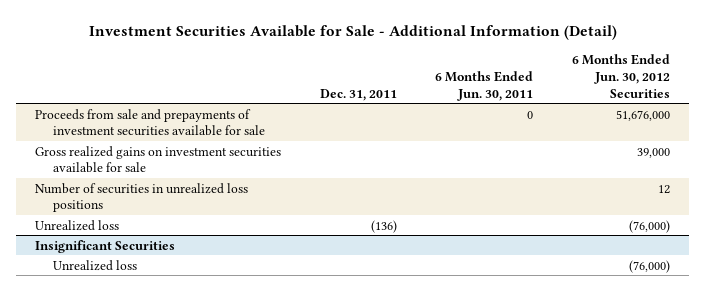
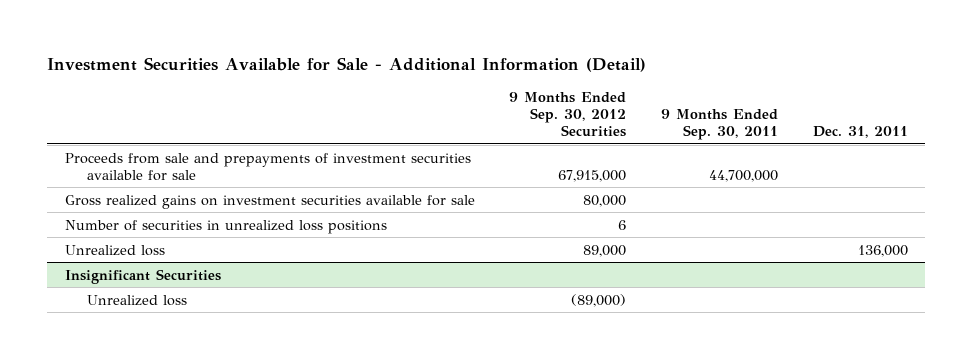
- | Dec. 31, 2011 | 6 Months Ended Jun. 30, 2011 | 6 Months Ended Jun. 30, 2012 Securities
+ | 9 Months Ended Sep. 30, 2012 Securities | 9 Months Ended Sep. 30, 2011 | Dec. 31, 2011
- Unrealized loss | (136) | | (76,000)
+ Unrealized loss | 89,000 | | 136,000

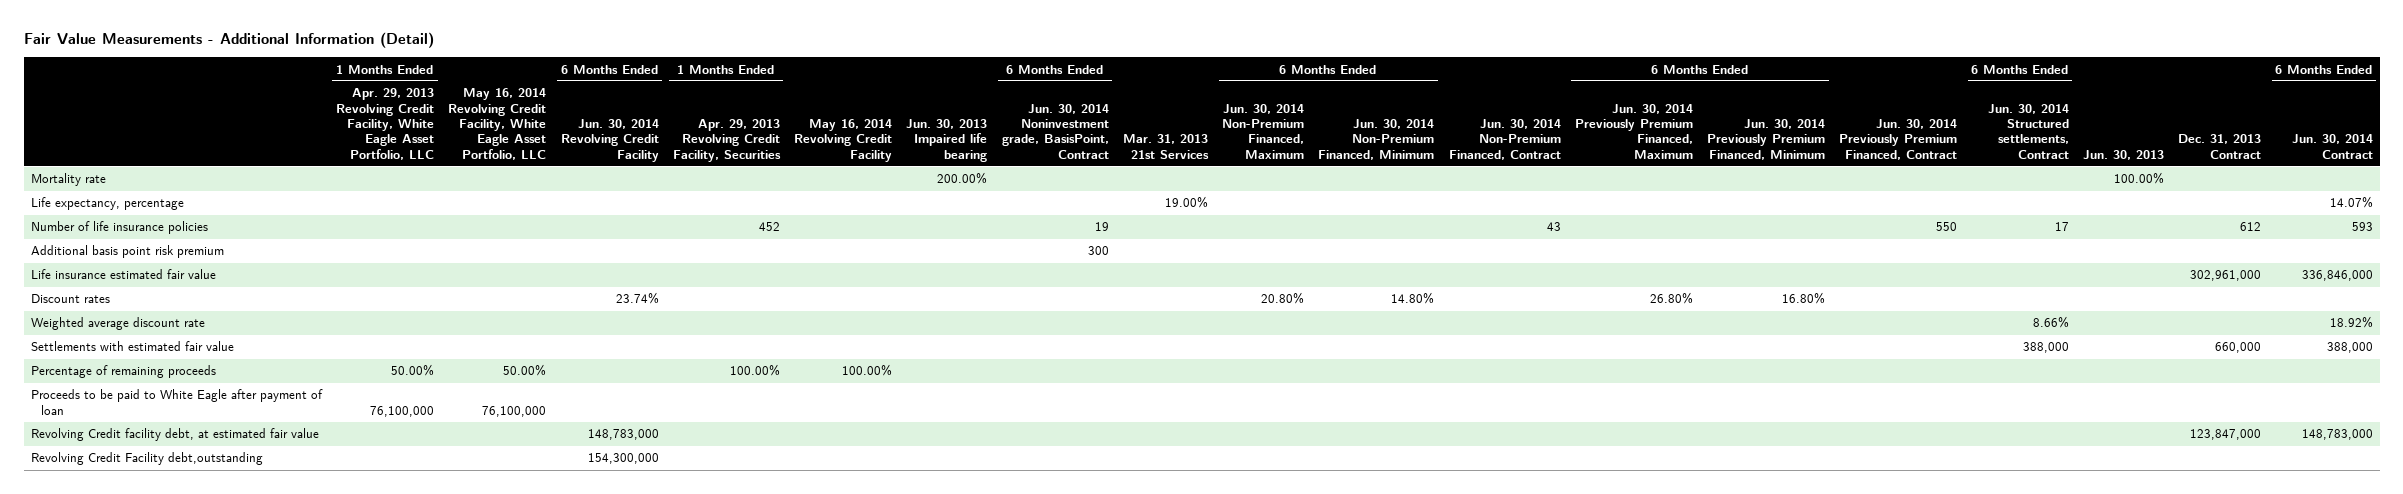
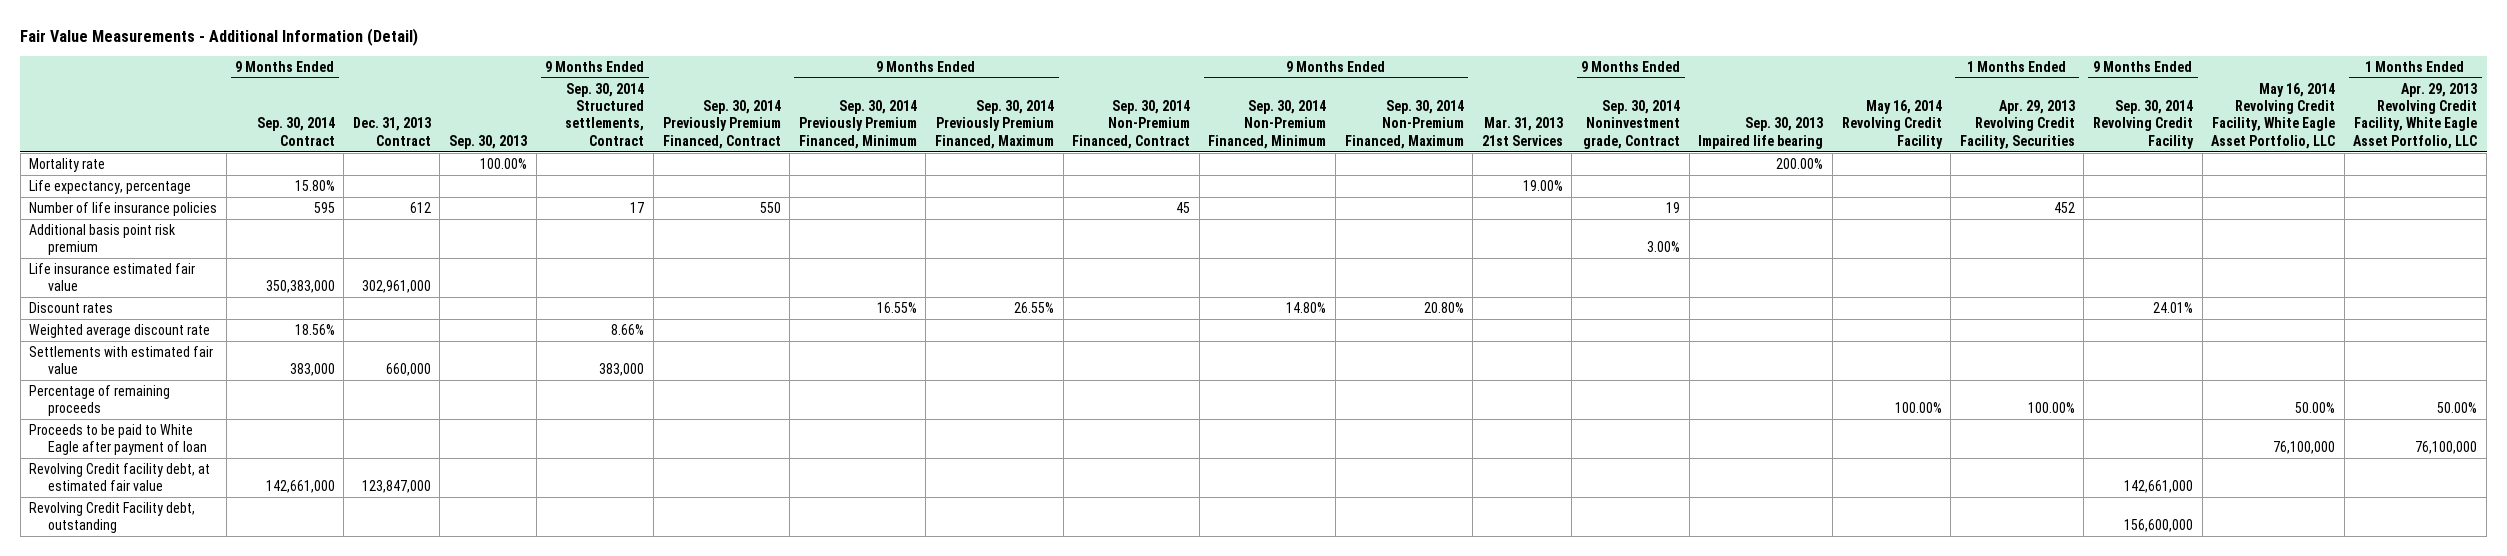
- | 1 Months Ended Apr. 29, 2013 Revolving Credit Facility, White Eagle Asset Portfolio, LLC | May 16, 2014 Revolving Credit Facility, White Eagle Asset Portfolio, LLC | 6 Months Ended Jun. 30, 2014 Revolving Credit Facility | 1 Months Ended Apr. 29, 2013 Revolving Credit Facility, Securities | May 16, 2014 Revolving Credit Facility | Jun. 30, 2013 Impaired life bearing | 6 Months Ended Jun. 30, 2014 Noninvestment grade, BasisPoint, Contract | Mar. 31, 2013 21st Services | 6 Months Ended Jun. 30, 2014 Non-Premium Financed, Maximum | 6 Months Ended Jun. 30, 2014 Non-Premium Financed, Minimum | Jun. 30, 2014 Non-Premium Financed, Contract | 6 Months Ended Jun. 30, 2014 Previously Premium Financed, Maximum | 6 Months Ended Jun. 30, 2014 Previously Premium Financed, Minimum | Jun. 30, 2014 Previously Premium Financed, Contract | 6 Months Ended Jun. 30, 2014 Structured settlements, Contract | Jun. 30, 2013 | Dec. 31, 2013 Contract | 6 Months Ended Jun. 30, 2014 Contract
+ | 9 Months Ended Sep. 30, 2014 Contract | Dec. 31, 2013 Contract | Sep. 30, 2013 | 9 Months Ended Sep. 30, 2014 Structured settlements, Contract | Sep. 30, 2014 Previously Premium Financed, Contract | 9 Months Ended Sep. 30, 2014 Previously Premium Financed, Minimum | 9 Months Ended Sep. 30, 2014 Previously Premium Financed, Maximum | Sep. 30, 2014 Non-Premium Financed, Contract | 9 Months Ended Sep. 30, 2014 Non-Premium Financed, Minimum | 9 Months Ended Sep. 30, 2014 Non-Premium Financed, Maximum | Mar. 31, 2013 21st Services | 9 Months Ended Sep. 30, 2014 Noninvestment grade, Contract | Sep. 30, 2013 Impaired life bearing | May 16, 2014 Revolving Credit Facility | 1 Months Ended Apr. 29, 2013 Revolving Credit Facility, Securities | 9 Months Ended Sep. 30, 2014 Revolving Credit Facility | May 16, 2014 Revolving Credit Facility, White Eagle Asset Portfolio, LLC | 1 Months Ended Apr. 29, 2013 Revolving Credit Facility, White Eagle Asset Portfolio, LLC
- Revolving Credit Facility debt,outstanding | | | 154,300,000 | | | | | | | | | | | | | | |
+ Revolving Credit Facility debt, outstanding | | | | | | | | | | | | | | | | 156,600,000 | |

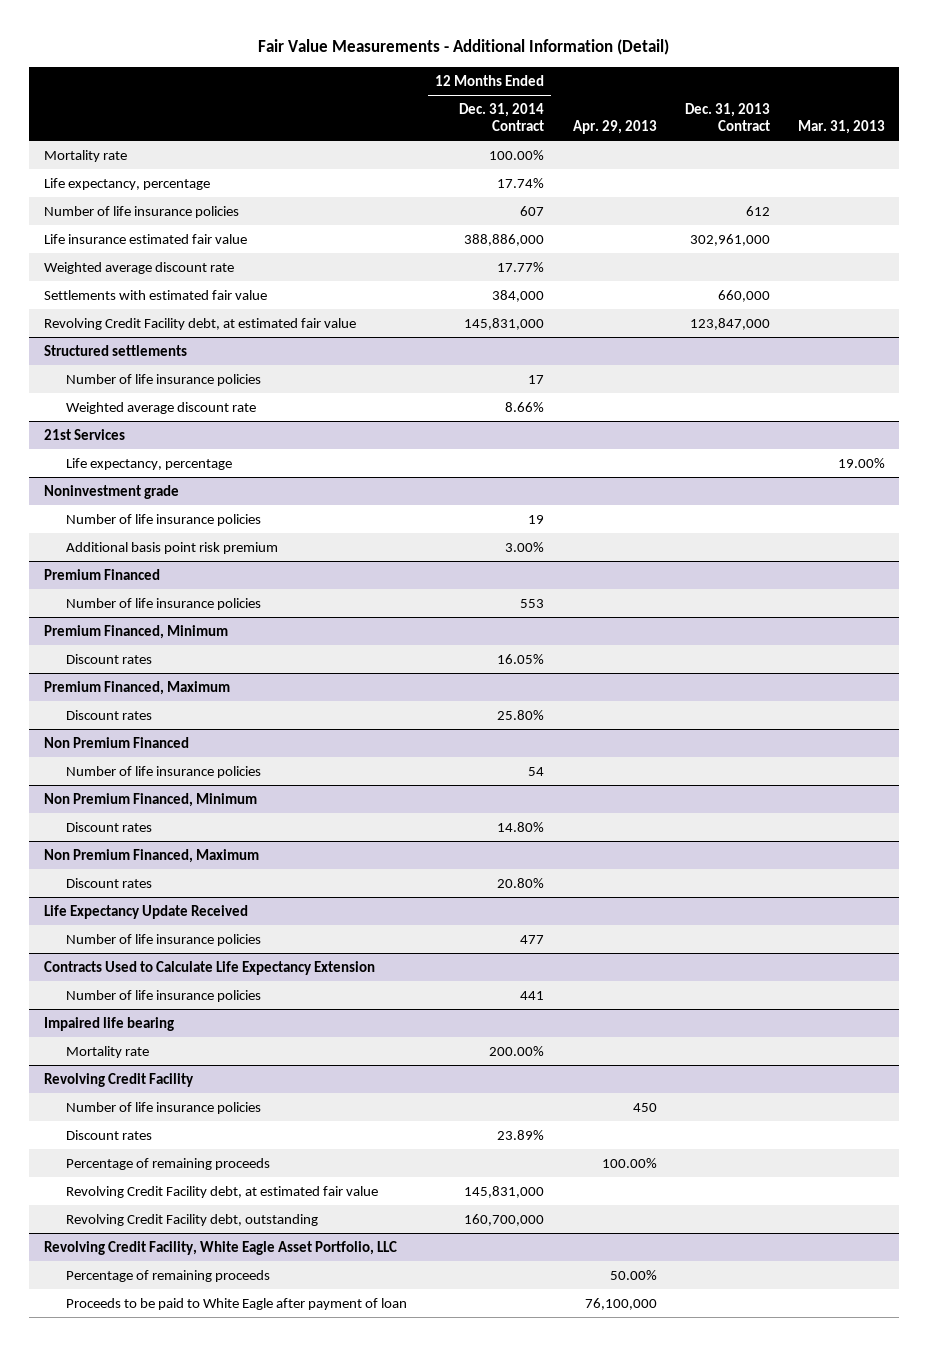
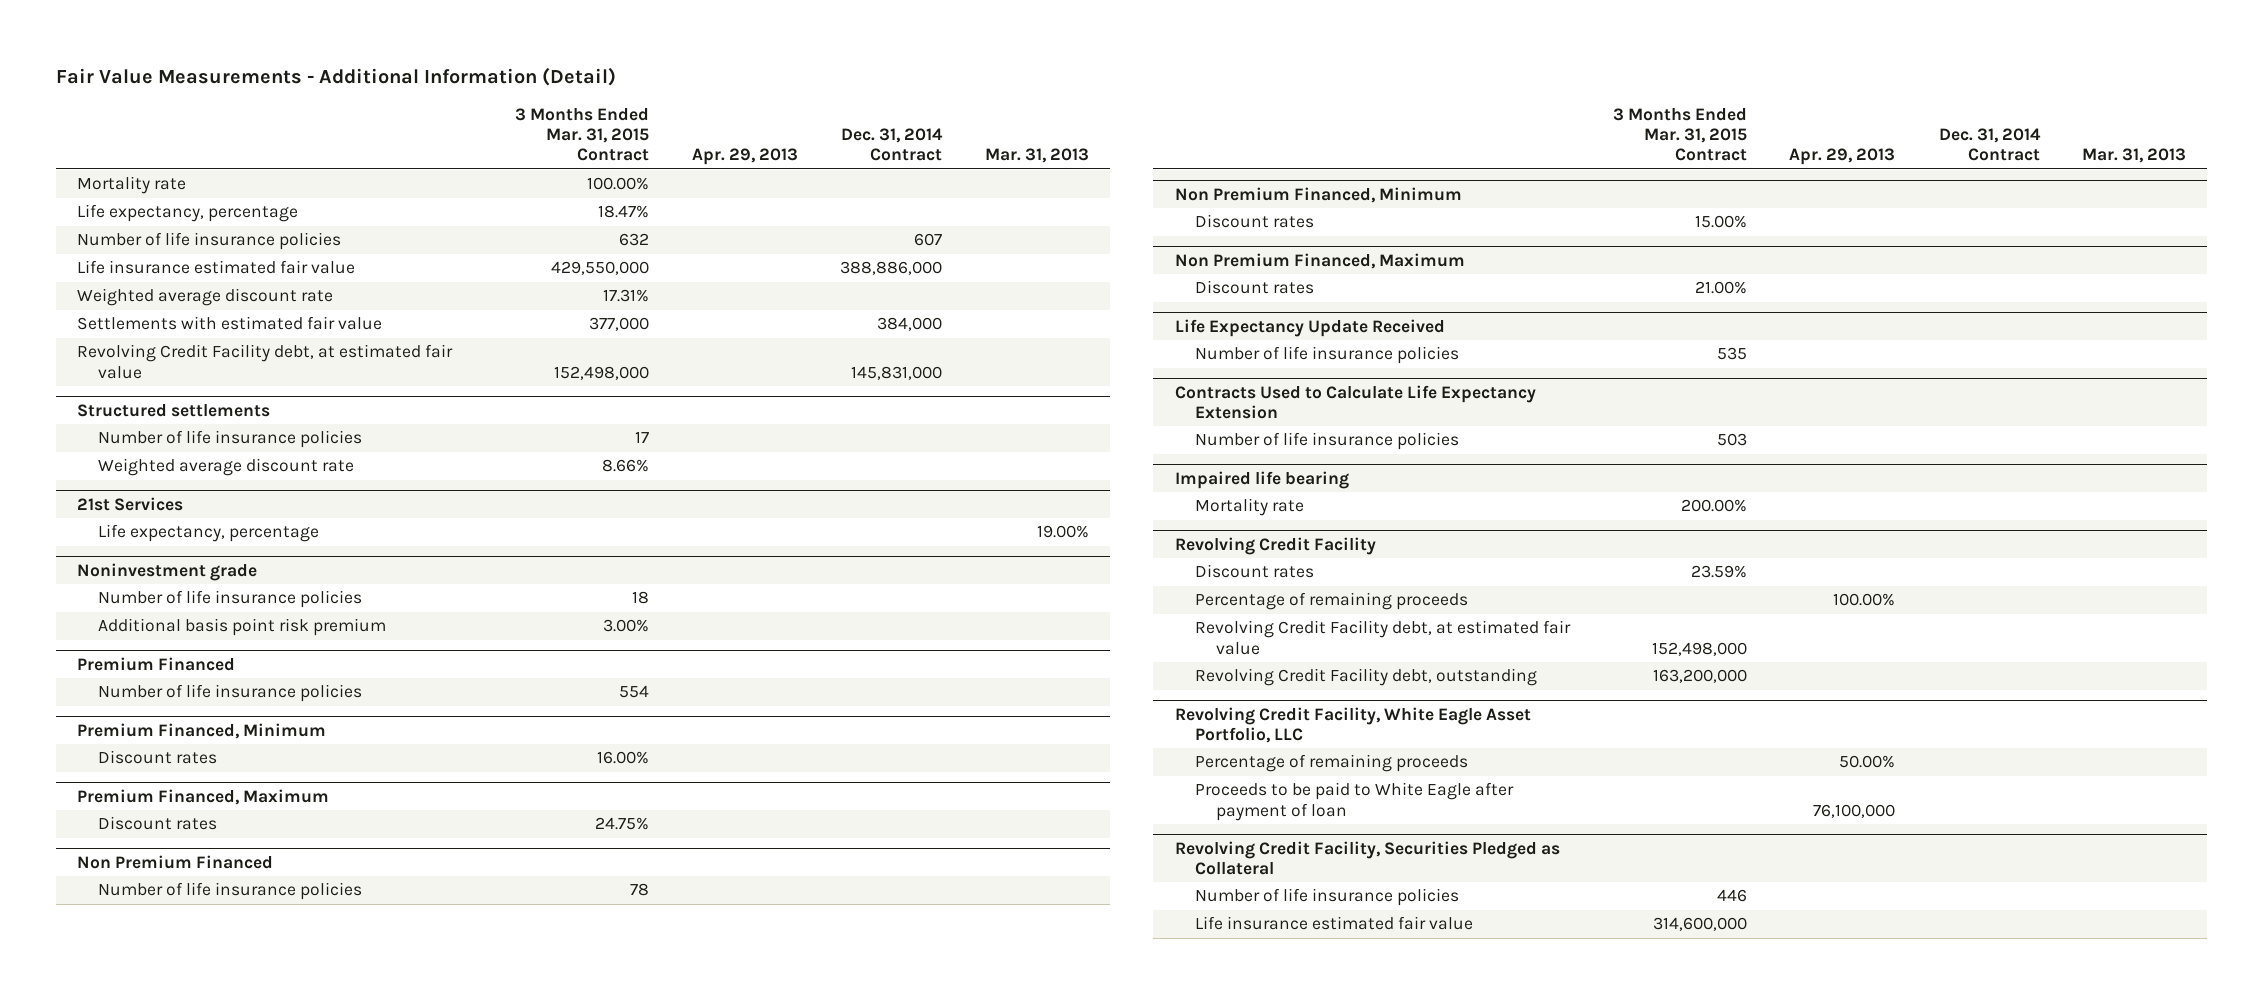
- | 12 Months Ended Dec. 31, 2014 Contract | Apr. 29, 2013 | Dec. 31, 2013 Contract | Mar. 31, 2013
+ | 3 Months Ended Mar. 31, 2015 Contract | Apr. 29, 2013 | Dec. 31, 2014 Contract | Mar. 31, 2013
@ Revolving Credit Facility
- Number of life insurance policies | | 450 | |
+ Revolving Credit Facility, Securities Pledged as Collateral
+ Number of life insurance policies | 446 | | |
+ Life insurance estimated fair value | 314,600,000 | | |

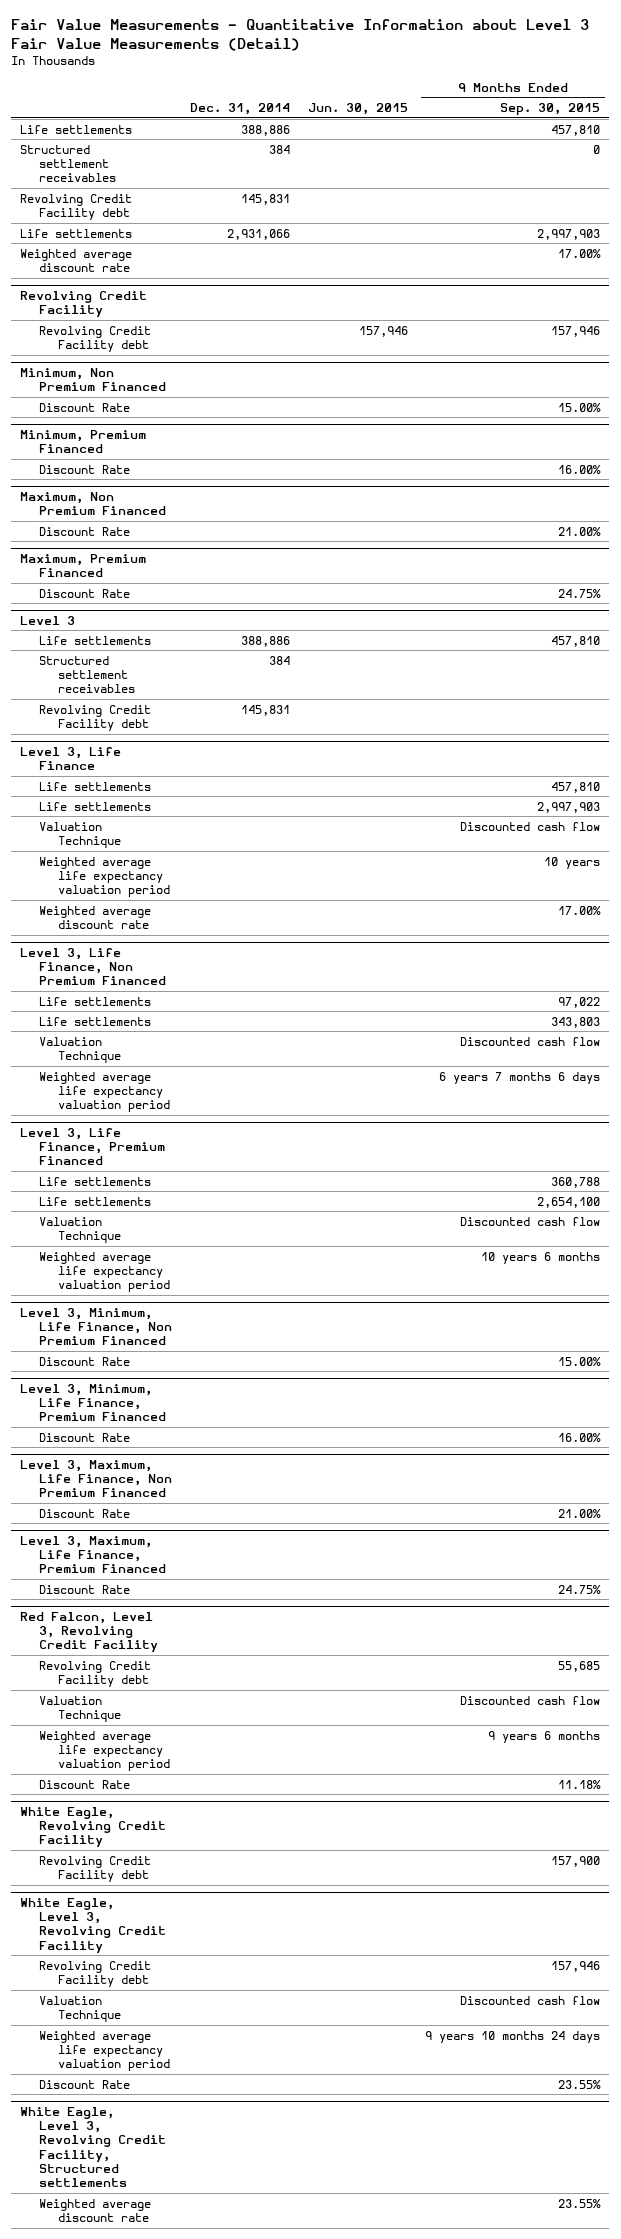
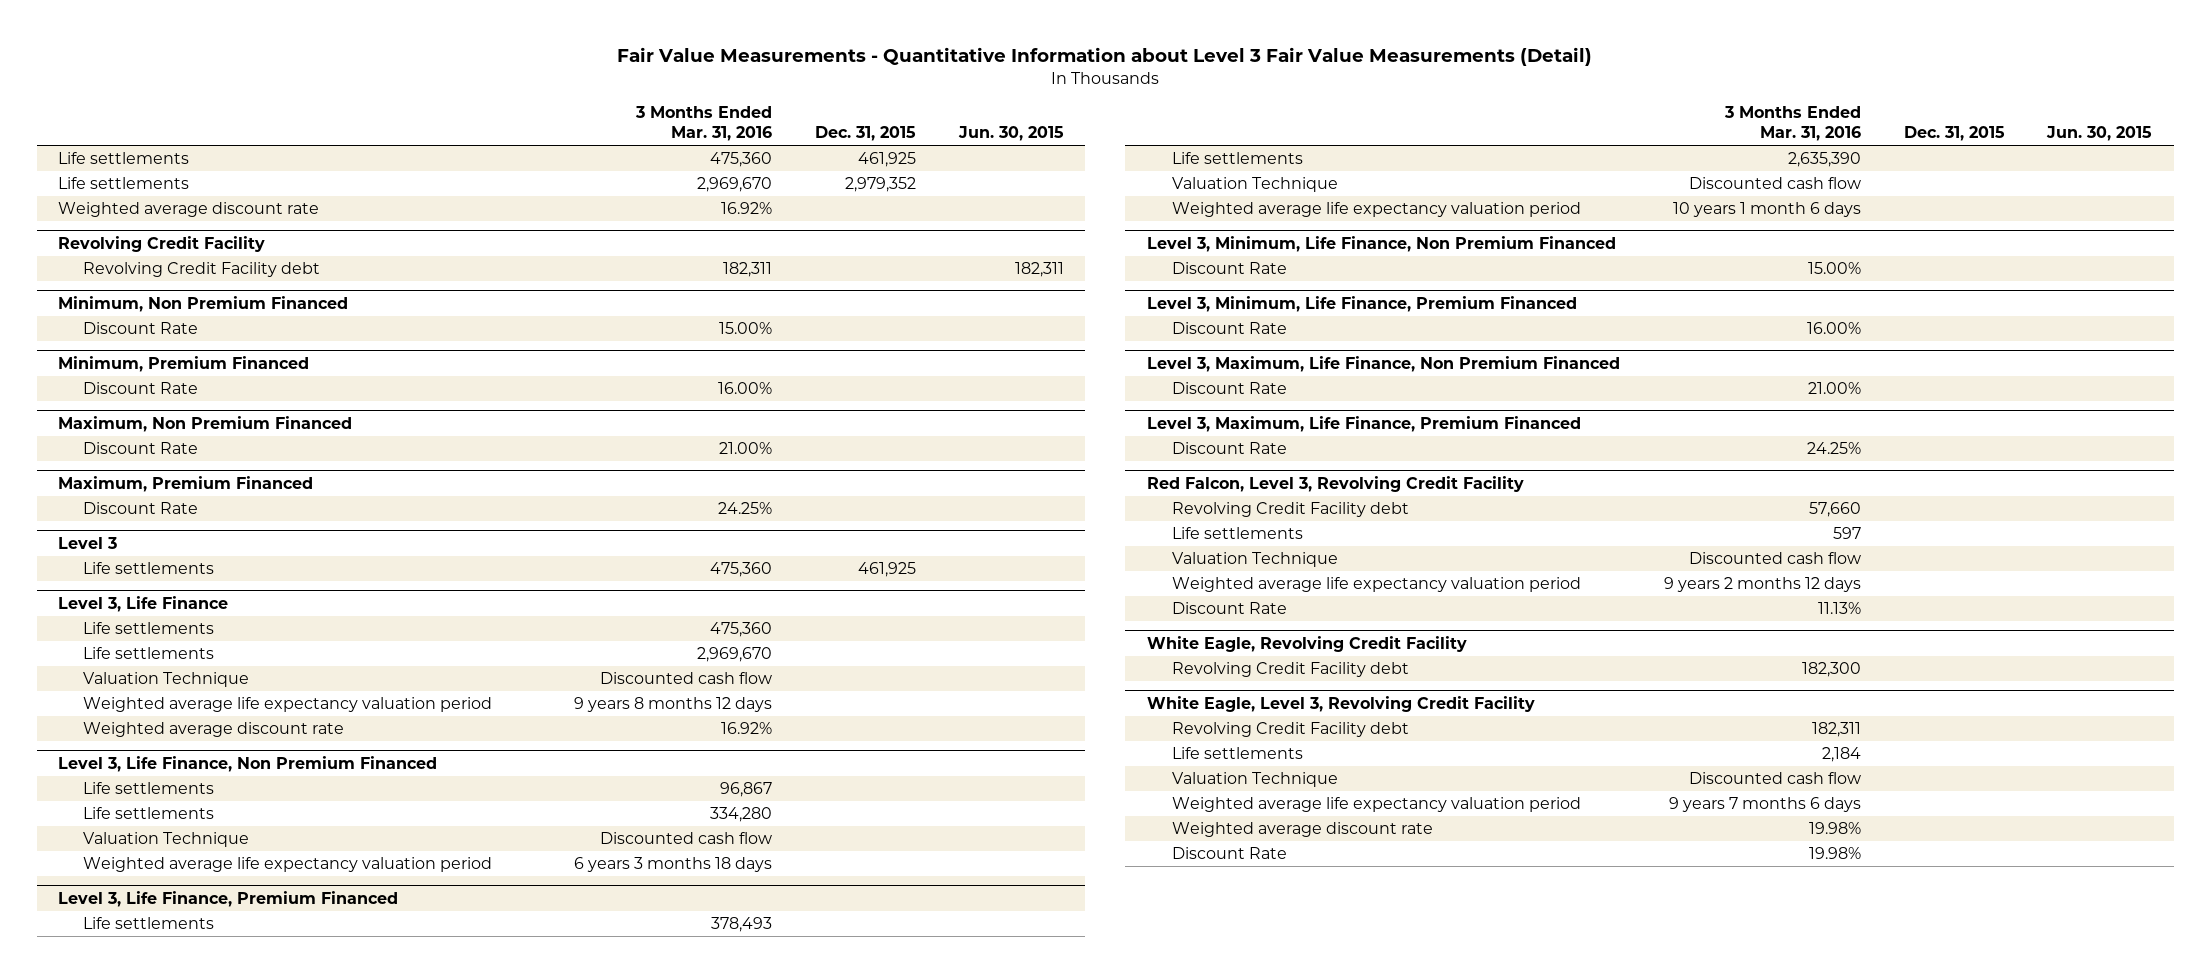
- | Dec. 31, 2014 | Jun. 30, 2015 | 9 Months Ended Sep. 30, 2015
+ | 3 Months Ended Mar. 31, 2016 | Dec. 31, 2015 | Jun. 30, 2015
- Structured settlement receivables | 384 | | 0
- Revolving Credit Facility debt | 145,831 | |
@ Revolving Credit Facility
- Revolving Credit Facility debt | | 157,946 | 157,946
+ Revolving Credit Facility debt | 182,311 | | 182,311
@ Level 3
- Structured settlement receivables | 384 | |
- Revolving Credit Facility debt | 145,831 | |
@ Red Falcon, Level 3, Revolving Credit Facility
+ Life settlements | 597 | |
@ White Eagle, Level 3, Revolving Credit Facility
+ Life settlements | 2,184 | |
+ Weighted average discount rate | 19.98% | |
- White Eagle, Level 3, Revolving Credit Facility, Structured settlements
- Weighted average discount rate | | | 23.55%

